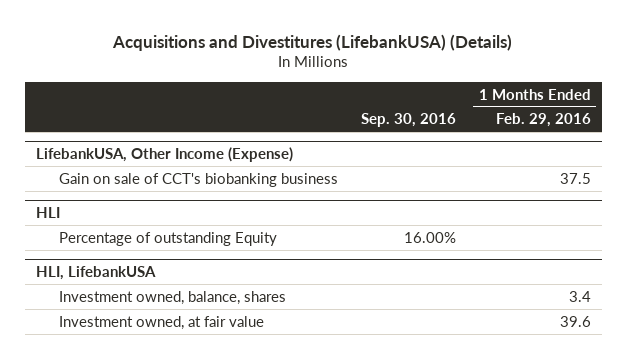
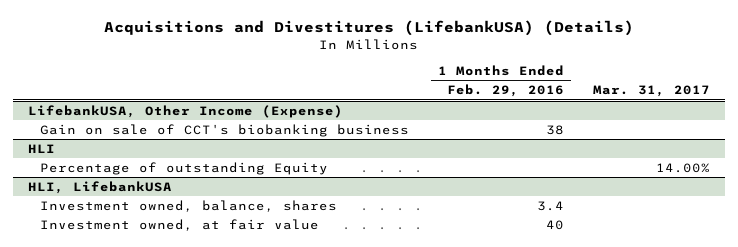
- | Sep. 30, 2016 | 1 Months Ended Feb. 29, 2016
+ | 1 Months Ended Feb. 29, 2016 | Mar. 31, 2017
@ LifebankUSA, Other Income (Expense)
- Gain on sale of CCT's biobanking business | | 37.5
+ Gain on sale of CCT's biobanking business | 38 |
@ HLI, LifebankUSA
- Investment owned, at fair value | | 39.6
+ Investment owned, at fair value | 40 |

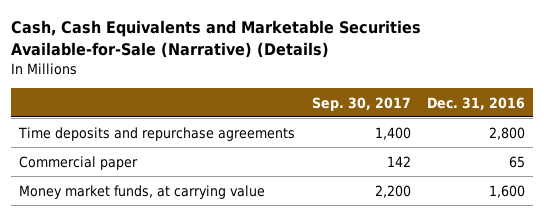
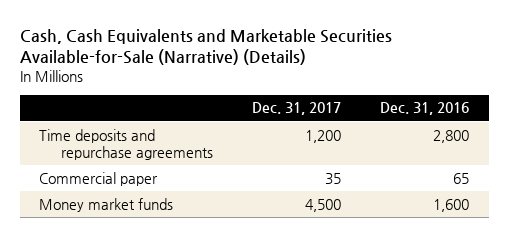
- | Sep. 30, 2017 | Dec. 31, 2016
+ | Dec. 31, 2017 | Dec. 31, 2016
- Money market funds, at carrying value | 2,200 | 1,600
+ Money market funds | 4,500 | 1,600

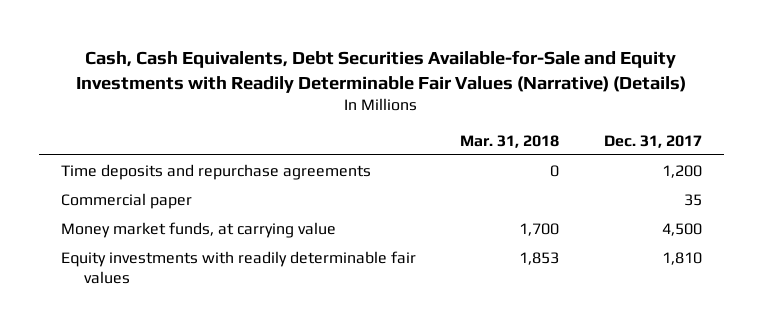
- Cash, Cash Equivalents and Marketable Securities Available-for-Sale (Narrative) (Details)
+ Cash, Cash Equivalents, Debt Securities Available-for-Sale and Equity Investments with Readily Determinable Fair Values (Narrative) (Details)
- | Dec. 31, 2017 | Dec. 31, 2016
+ | Mar. 31, 2018 | Dec. 31, 2017
- Money market funds | 4,500 | 1,600
+ Money market funds, at carrying value | 1,700 | 4,500
+ Equity investments with readily determinable fair values | 1,853 | 1,810

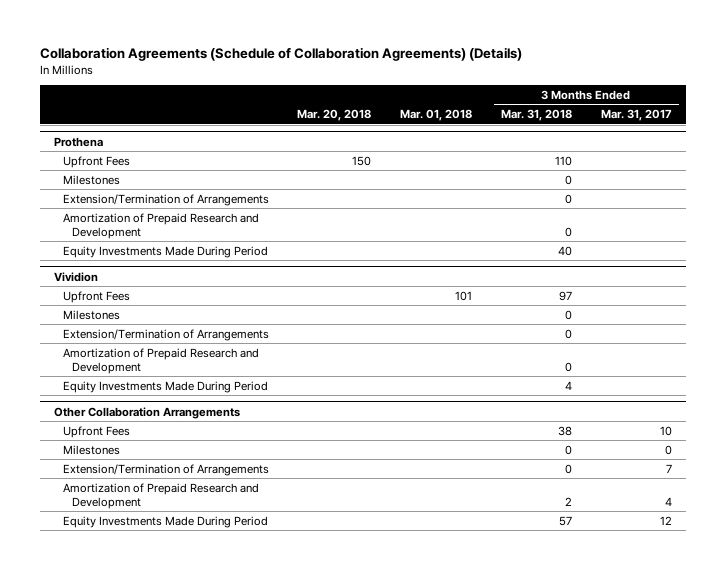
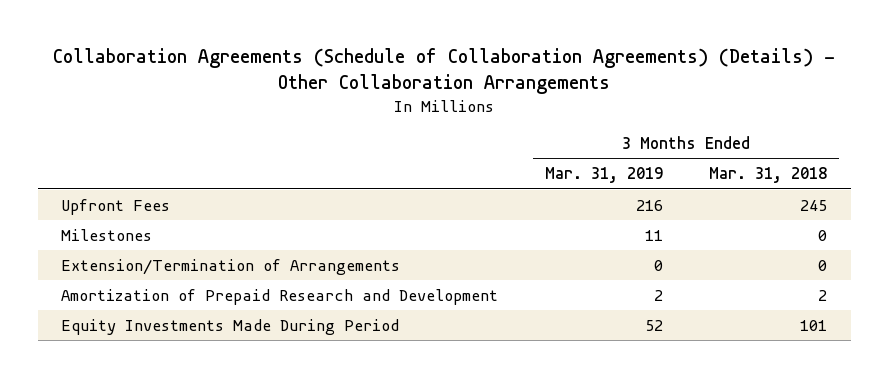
- Collaboration Agreements (Schedule of Collaboration Agreements) (Details)
+ Collaboration Agreements (Schedule of Collaboration Agreements) (Details) - Other Collaboration Arrangements
- | Mar. 20, 2018 | Mar. 01, 2018 | 3 Months Ended Mar. 31, 2018 | 3 Months Ended Mar. 31, 2017
+ | 3 Months Ended Mar. 31, 2019 | 3 Months Ended Mar. 31, 2018
- Prothena
- Upfront Fees | 150 | | 110 |
- Milestones | | | 0 |
- Extension/Termination of Arrangements | | | 0 |
- Amortization of Prepaid Research and Development | | | 0 |
- Equity Investments Made During Period | | | 40 |
- Vividion
- Upfront Fees | | 101 | 97 |
- Milestones | | | 0 |
- Extension/Termination of Arrangements | | | 0 |
- Amortization of Prepaid Research and Development | | | 0 |
- Equity Investments Made During Period | | | 4 |
- Other Collaboration Arrangements
- Upfront Fees | | | 38 | 10
+ Upfront Fees | 216 | 245
- Equity Investments Made During Period | | | 57 | 12
+ Equity Investments Made During Period | 52 | 101

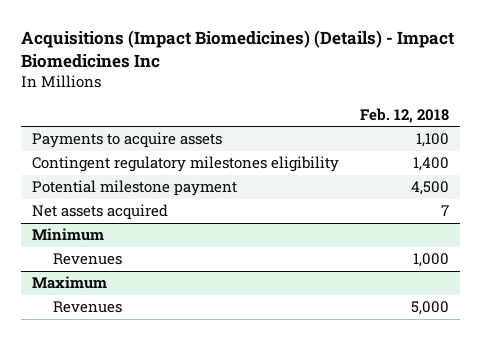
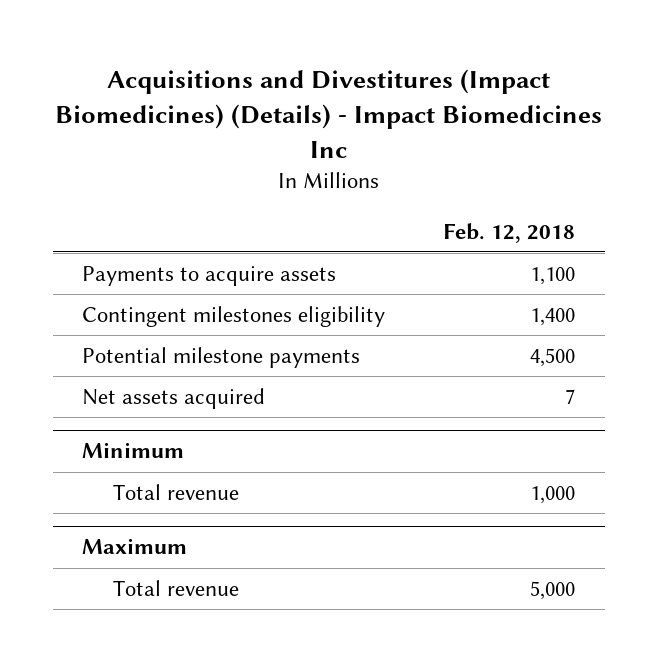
- Acquisitions (Impact Biomedicines) (Details) - Impact Biomedicines Inc
+ Acquisitions and Divestitures (Impact Biomedicines) (Details) - Impact Biomedicines Inc
- Contingent regulatory milestones eligibility | 1,400
- Potential milestone payment | 4,500
+ Contingent milestones eligibility | 1,400
+ Potential milestone payments | 4,500
@ Minimum
- Revenues | 1,000
+ Total revenue | 1,000
@ Maximum
- Revenues | 5,000
+ Total revenue | 5,000

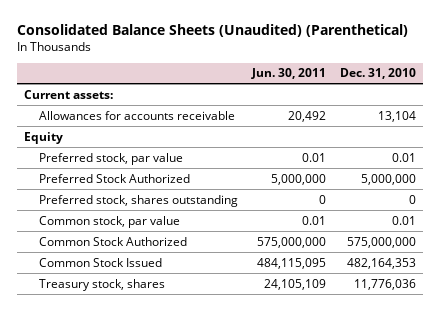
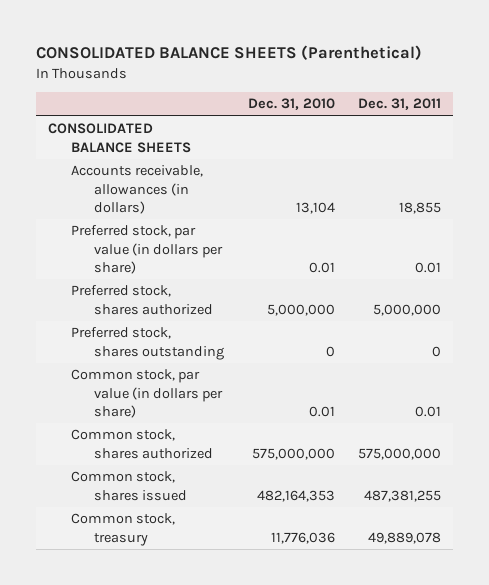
- Consolidated Balance Sheets (Unaudited) (Parenthetical)
+ CONSOLIDATED BALANCE SHEETS (Parenthetical)
- | Jun. 30, 2011 | Dec. 31, 2010
+ | Dec. 31, 2010 | Dec. 31, 2011
- Current assets:
- Allowances for accounts receivable | 20,492 | 13,104
- Equity
- Preferred stock, par value | 0.01 | 0.01
- Preferred Stock Authorized | 5,000,000 | 5,000,000
+ CONSOLIDATED BALANCE SHEETS
+ Accounts receivable, allowances (in dollars) | 13,104 | 18,855
+ Preferred stock, par value (in dollars per share) | 0.01 | 0.01
+ Preferred stock, shares authorized | 5,000,000 | 5,000,000
- Common stock, par value | 0.01 | 0.01
- Common Stock Authorized | 575,000,000 | 575,000,000
- Common Stock Issued | 484,115,095 | 482,164,353
- Treasury stock, shares | 24,105,109 | 11,776,036
+ Common stock, par value (in dollars per share) | 0.01 | 0.01
+ Common stock, shares authorized | 575,000,000 | 575,000,000
+ Common stock, shares issued | 482,164,353 | 487,381,255
+ Common stock, treasury | 11,776,036 | 49,889,078

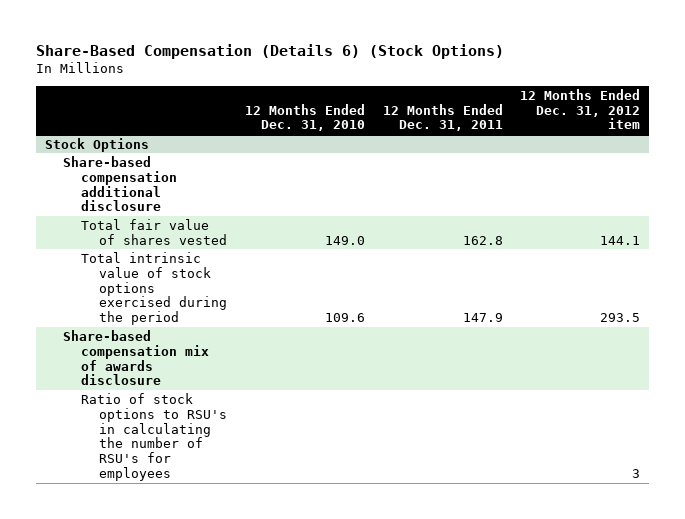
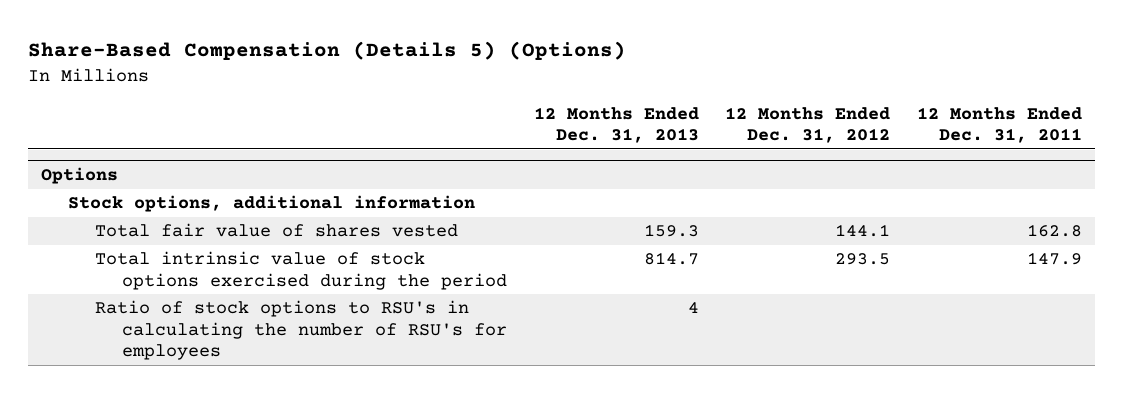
- Share-Based Compensation (Details 6) (Stock Options)
+ Share-Based Compensation (Details 5) (Options)
- | 12 Months Ended Dec. 31, 2010 | 12 Months Ended Dec. 31, 2011 | 12 Months Ended Dec. 31, 2012 item
+ | 12 Months Ended Dec. 31, 2013 | 12 Months Ended Dec. 31, 2012 | 12 Months Ended Dec. 31, 2011
- Stock Options
- Share-based compensation additional disclosure
+ Options
+ Stock options, additional information
- Share-based compensation mix of awards disclosure

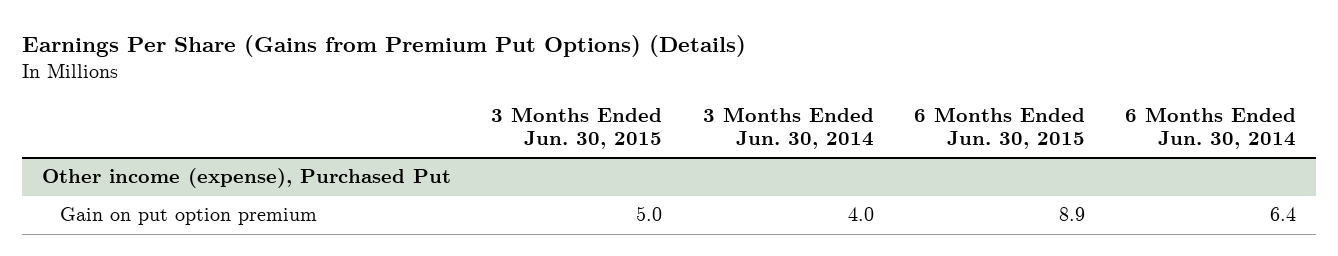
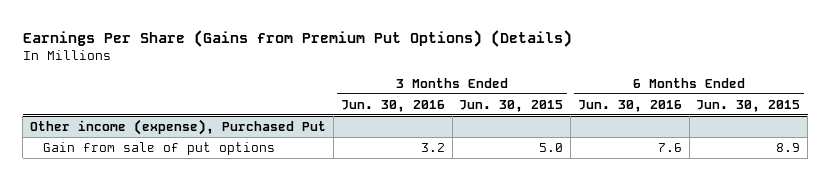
- | 3 Months Ended Jun. 30, 2015 | 3 Months Ended Jun. 30, 2014 | 6 Months Ended Jun. 30, 2015 | 6 Months Ended Jun. 30, 2014
+ | 3 Months Ended Jun. 30, 2016 | 3 Months Ended Jun. 30, 2015 | 6 Months Ended Jun. 30, 2016 | 6 Months Ended Jun. 30, 2015
@ Other income (expense), Purchased Put
- Gain on put option premium | 5.0 | 4.0 | 8.9 | 6.4
+ Gain from sale of put options | 3.2 | 5.0 | 7.6 | 8.9

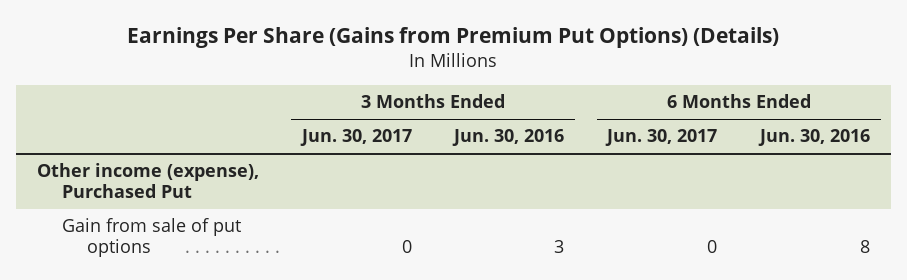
- | 3 Months Ended Jun. 30, 2016 | 3 Months Ended Jun. 30, 2015 | 6 Months Ended Jun. 30, 2016 | 6 Months Ended Jun. 30, 2015
+ | 3 Months Ended Jun. 30, 2017 | 3 Months Ended Jun. 30, 2016 | 6 Months Ended Jun. 30, 2017 | 6 Months Ended Jun. 30, 2016
@ Other income (expense), Purchased Put
- Gain from sale of put options | 3.2 | 5.0 | 7.6 | 8.9
+ Gain from sale of put options | 0 | 3 | 0 | 8

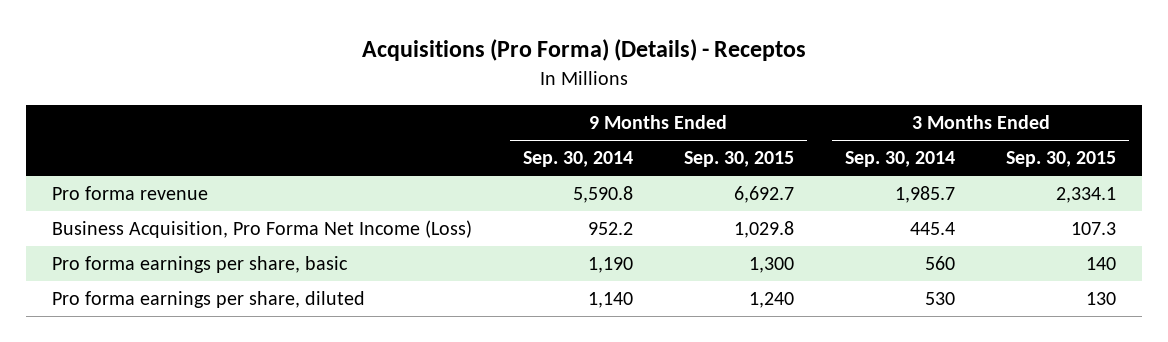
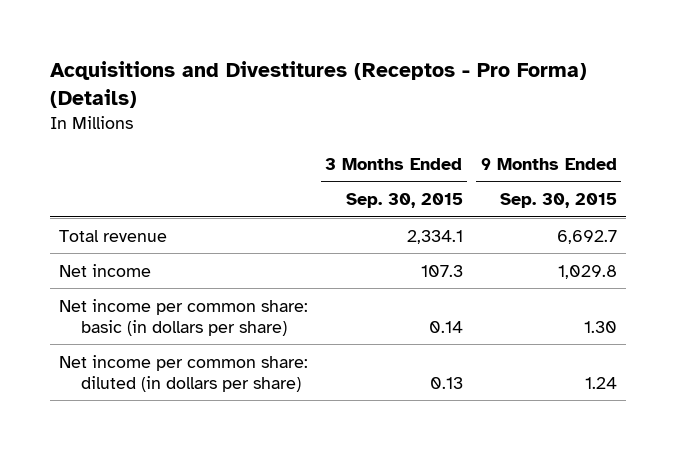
- Acquisitions (Pro Forma) (Details) - Receptos
+ Acquisitions and Divestitures (Receptos - Pro Forma) (Details)
- | 9 Months Ended Sep. 30, 2014 | 9 Months Ended Sep. 30, 2015 | 3 Months Ended Sep. 30, 2014 | 3 Months Ended Sep. 30, 2015
+ | 3 Months Ended Sep. 30, 2015 | 9 Months Ended Sep. 30, 2015
- Pro forma revenue | 5,590.8 | 6,692.7 | 1,985.7 | 2,334.1
- Business Acquisition, Pro Forma Net Income (Loss) | 952.2 | 1,029.8 | 445.4 | 107.3
- Pro forma earnings per share, basic | 1,190 | 1,300 | 560 | 140
- Pro forma earnings per share, diluted | 1,140 | 1,240 | 530 | 130
+ Total revenue | 2,334.1 | 6,692.7
+ Net income | 107.3 | 1,029.8
+ Net income per common share: basic (in dollars per share) | 0.14 | 1.30
+ Net income per common share: diluted (in dollars per share) | 0.13 | 1.24

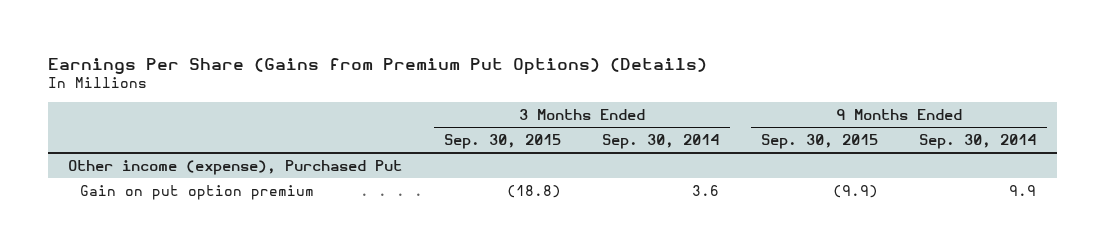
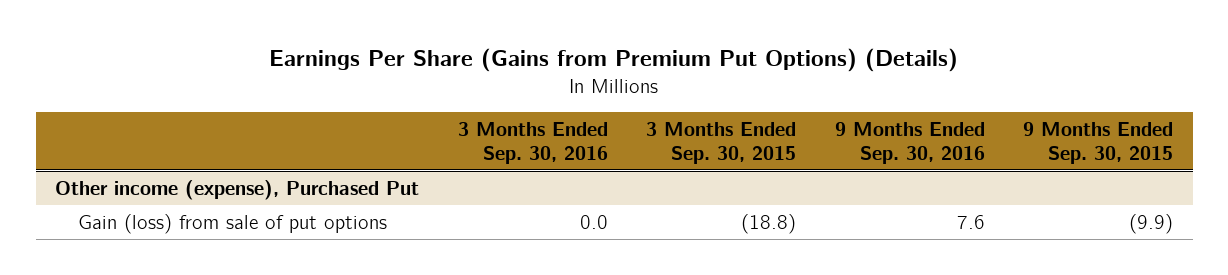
- | 3 Months Ended Sep. 30, 2015 | 3 Months Ended Sep. 30, 2014 | 9 Months Ended Sep. 30, 2015 | 9 Months Ended Sep. 30, 2014
+ | 3 Months Ended Sep. 30, 2016 | 3 Months Ended Sep. 30, 2015 | 9 Months Ended Sep. 30, 2016 | 9 Months Ended Sep. 30, 2015
@ Other income (expense), Purchased Put
- Gain on put option premium | (18.8) | 3.6 | (9.9) | 9.9
+ Gain (loss) from sale of put options | 0.0 | (18.8) | 7.6 | (9.9)

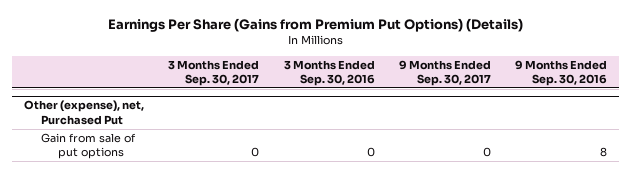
- | 3 Months Ended Sep. 30, 2016 | 3 Months Ended Sep. 30, 2015 | 9 Months Ended Sep. 30, 2016 | 9 Months Ended Sep. 30, 2015
+ | 3 Months Ended Sep. 30, 2017 | 3 Months Ended Sep. 30, 2016 | 9 Months Ended Sep. 30, 2017 | 9 Months Ended Sep. 30, 2016
- Other income (expense), Purchased Put
- Gain (loss) from sale of put options | 0.0 | (18.8) | 7.6 | (9.9)
+ Other (expense), net, Purchased Put
+ Gain from sale of put options | 0 | 0 | 0 | 8

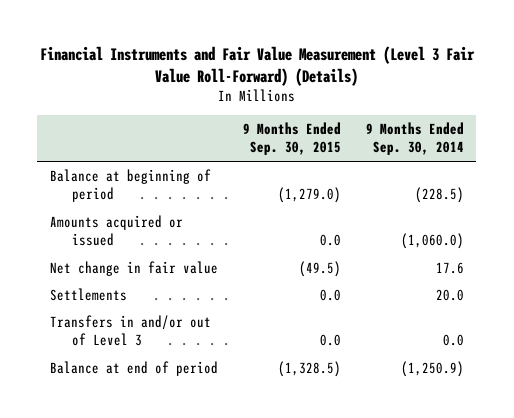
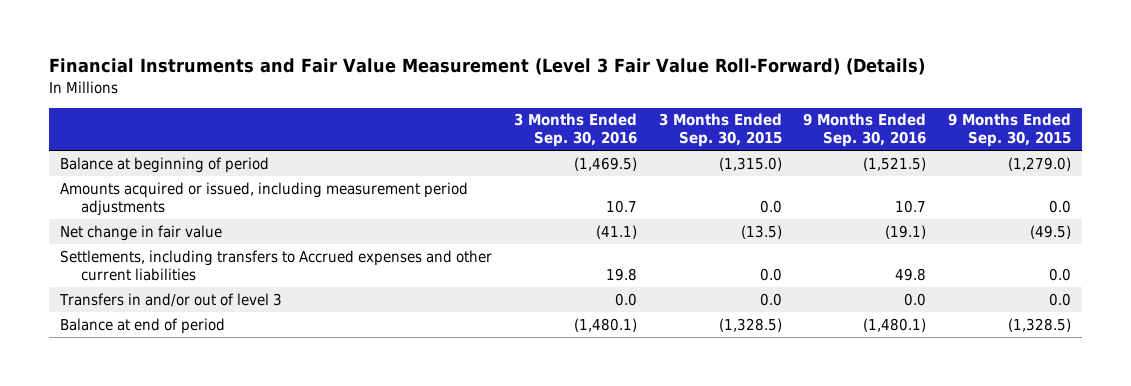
- | 9 Months Ended Sep. 30, 2015 | 9 Months Ended Sep. 30, 2014
+ | 3 Months Ended Sep. 30, 2016 | 3 Months Ended Sep. 30, 2015 | 9 Months Ended Sep. 30, 2016 | 9 Months Ended Sep. 30, 2015
- Amounts acquired or issued | 0.0 | (1,060.0)
+ Amounts acquired or issued, including measurement period adjustments | 10.7 | 0.0 | 10.7 | 0.0
- Settlements | 0.0 | 20.0
- Transfers in and/or out of Level 3 | 0.0 | 0.0
+ Settlements, including transfers to Accrued expenses and other current liabilities | 19.8 | 0.0 | 49.8 | 0.0
+ Transfers in and/or out of level 3 | 0.0 | 0.0 | 0.0 | 0.0

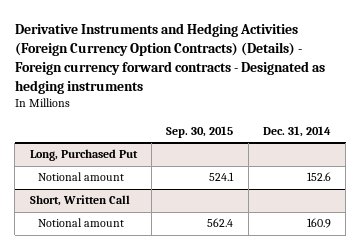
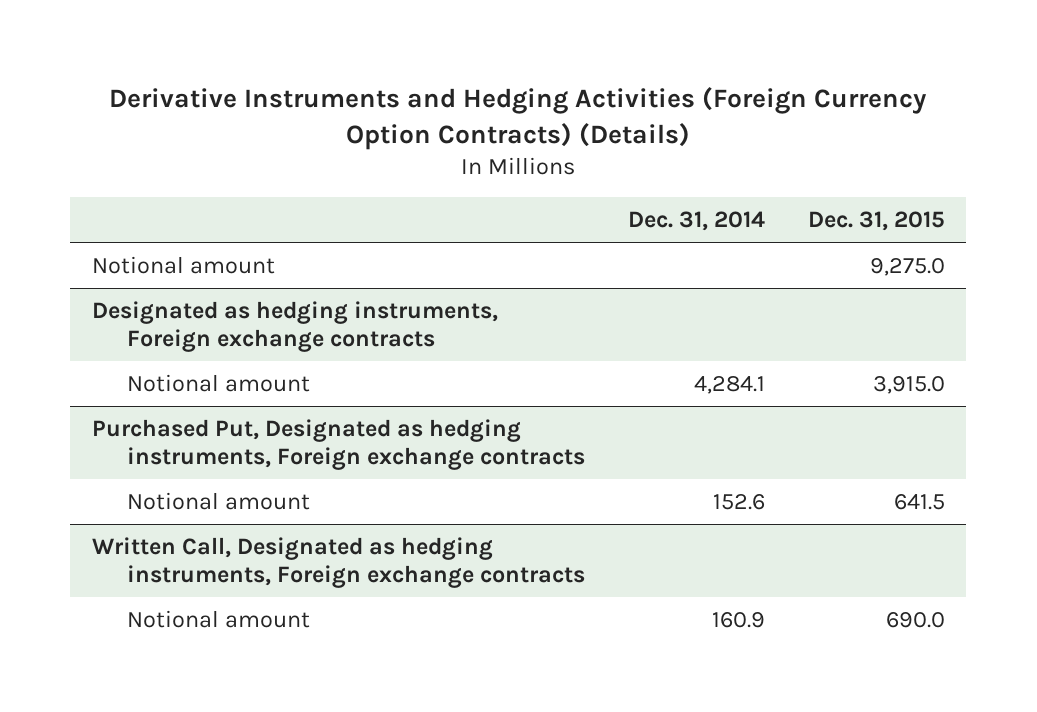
- Derivative Instruments and Hedging Activities (Foreign Currency Option Contracts) (Details) - Foreign currency forward contracts - Designated as hedging instruments
+ Derivative Instruments and Hedging Activities (Foreign Currency Option Contracts) (Details)
- | Sep. 30, 2015 | Dec. 31, 2014
+ | Dec. 31, 2014 | Dec. 31, 2015
- Long, Purchased Put
+ Notional amount | | 9,275.0
+ Designated as hedging instruments, Foreign exchange contracts
+ Notional amount | 4,284.1 | 3,915.0
+ Purchased Put, Designated as hedging instruments, Foreign exchange contracts
- Short, Written Call
+ Written Call, Designated as hedging instruments, Foreign exchange contracts

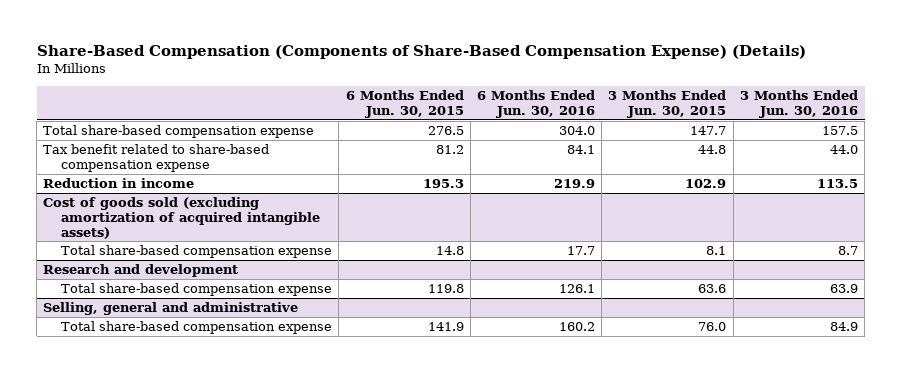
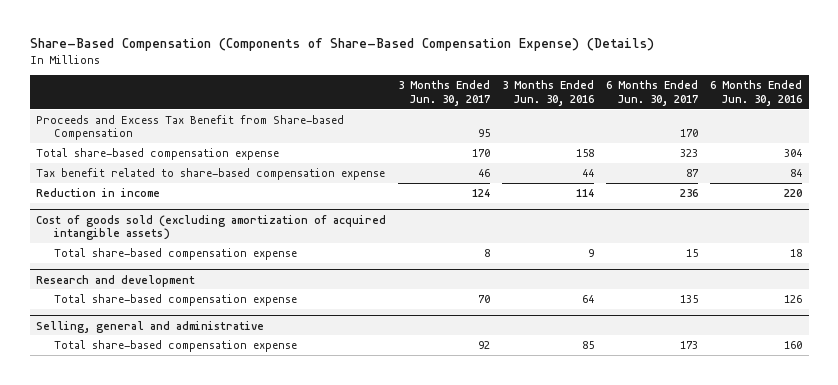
- | 6 Months Ended Jun. 30, 2015 | 6 Months Ended Jun. 30, 2016 | 3 Months Ended Jun. 30, 2015 | 3 Months Ended Jun. 30, 2016
+ | 3 Months Ended Jun. 30, 2017 | 3 Months Ended Jun. 30, 2016 | 6 Months Ended Jun. 30, 2017 | 6 Months Ended Jun. 30, 2016
- Total share-based compensation expense | 276.5 | 304.0 | 147.7 | 157.5
- Tax benefit related to share-based compensation expense | 81.2 | 84.1 | 44.8 | 44.0
- Reduction in income | 195.3 | 219.9 | 102.9 | 113.5
+ Proceeds and Excess Tax Benefit from Share-based Compensation | 95 | | 170 |
+ Total share-based compensation expense | 170 | 158 | 323 | 304
+ Tax benefit related to share-based compensation expense | 46 | 44 | 87 | 84
+ Reduction in income | 124 | 114 | 236 | 220
@ Cost of goods sold (excluding amortization of acquired intangible assets)
- Total share-based compensation expense | 14.8 | 17.7 | 8.1 | 8.7
+ Total share-based compensation expense | 8 | 9 | 15 | 18
@ Research and development
- Total share-based compensation expense | 119.8 | 126.1 | 63.6 | 63.9
+ Total share-based compensation expense | 70 | 64 | 135 | 126
@ Selling, general and administrative
- Total share-based compensation expense | 141.9 | 160.2 | 76.0 | 84.9
+ Total share-based compensation expense | 92 | 85 | 173 | 160

